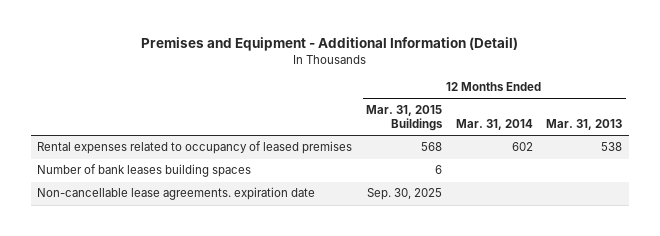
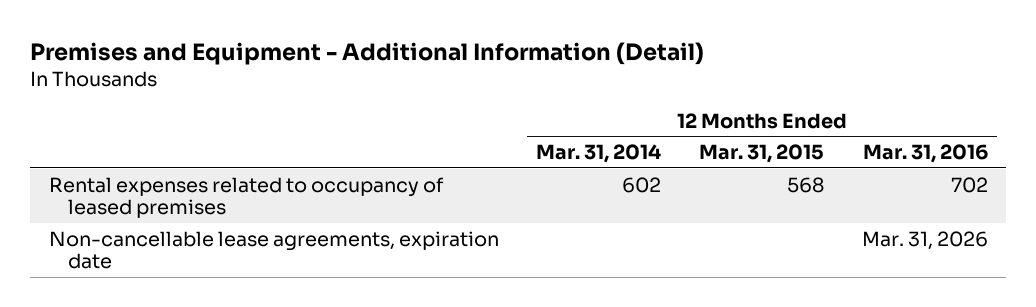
- | 12 Months Ended Mar. 31, 2015 Buildings | 12 Months Ended Mar. 31, 2014 | 12 Months Ended Mar. 31, 2013
+ | 12 Months Ended Mar. 31, 2014 | 12 Months Ended Mar. 31, 2015 | 12 Months Ended Mar. 31, 2016
- Number of bank leases building spaces | 6 | |
- Non-cancellable lease agreements. expiration date | Sep. 30, 2025 | |
+ Non-cancellable lease agreements, expiration date | | | Mar. 31, 2026

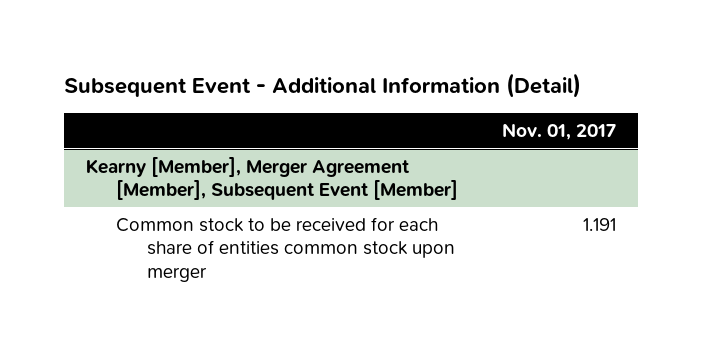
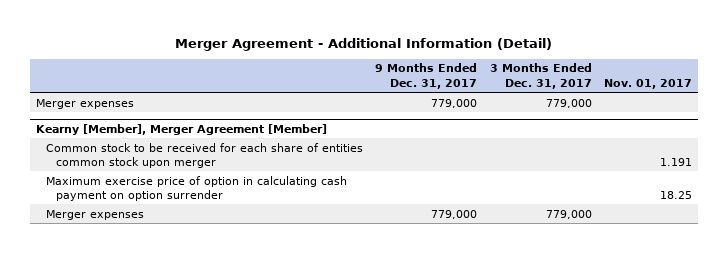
- Subsequent Event - Additional Information (Detail)
+ Merger Agreement - Additional Information (Detail)
- | Nov. 01, 2017
+ | 9 Months Ended Dec. 31, 2017 | 3 Months Ended Dec. 31, 2017 | Nov. 01, 2017
- Kearny [Member], Merger Agreement [Member], Subsequent Event [Member]
+ Merger expenses | 779,000 | 779,000 |
+ Kearny [Member], Merger Agreement [Member]
+ Maximum exercise price of option in calculating cash payment on option surrender | | | 18.25
+ Merger expenses | 779,000 | 779,000 |

